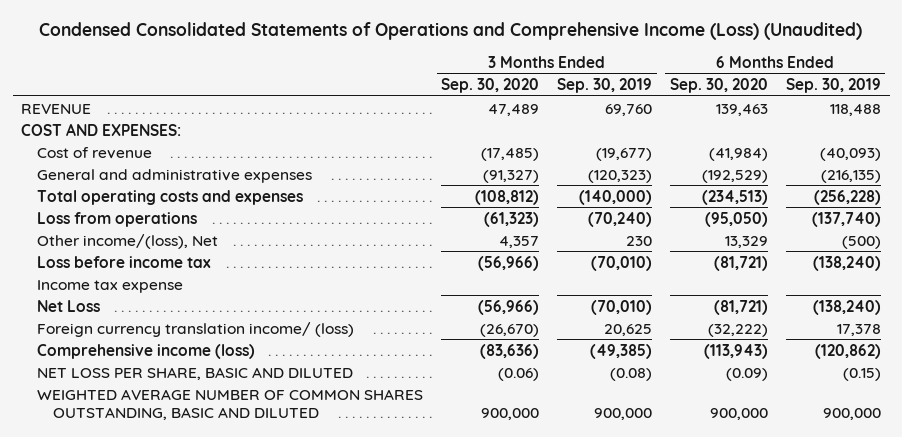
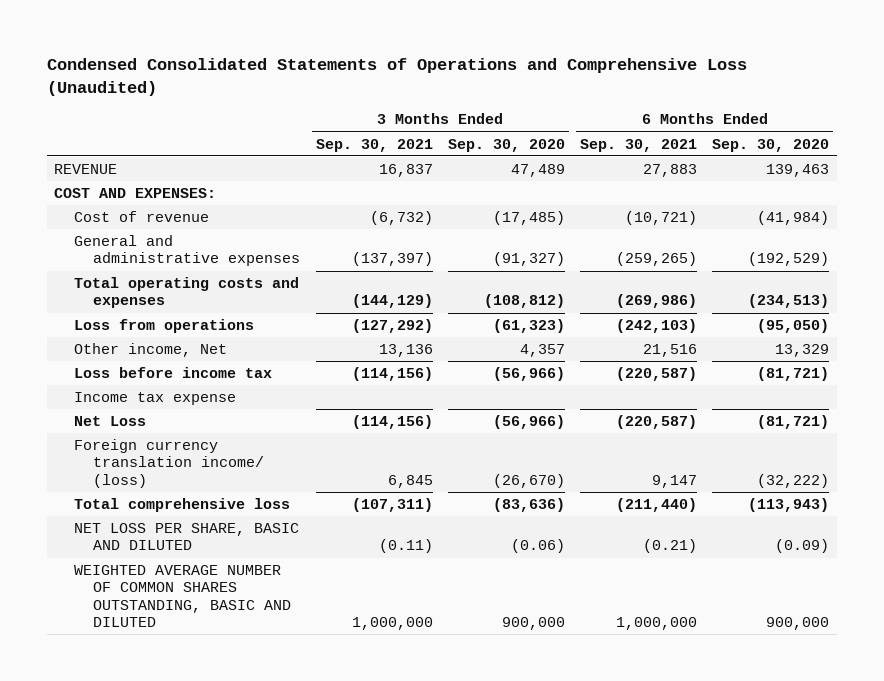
- Condensed Consolidated Statements of Operations and Comprehensive Income (Loss) (Unaudited)
+ Condensed Consolidated Statements of Operations and Comprehensive Loss (Unaudited)
- | 3 Months Ended Sep. 30, 2020 | 3 Months Ended Sep. 30, 2019 | 6 Months Ended Sep. 30, 2020 | 6 Months Ended Sep. 30, 2019
+ | 3 Months Ended Sep. 30, 2021 | 3 Months Ended Sep. 30, 2020 | 6 Months Ended Sep. 30, 2021 | 6 Months Ended Sep. 30, 2020
- Other income/(loss), Net | 4,357 | 230 | 13,329 | (500)
+ Other income, Net | 13,136 | 4,357 | 21,516 | 13,329
- Comprehensive income (loss) | (83,636) | (49,385) | (113,943) | (120,862)
+ Total comprehensive loss | (107,311) | (83,636) | (211,440) | (113,943)

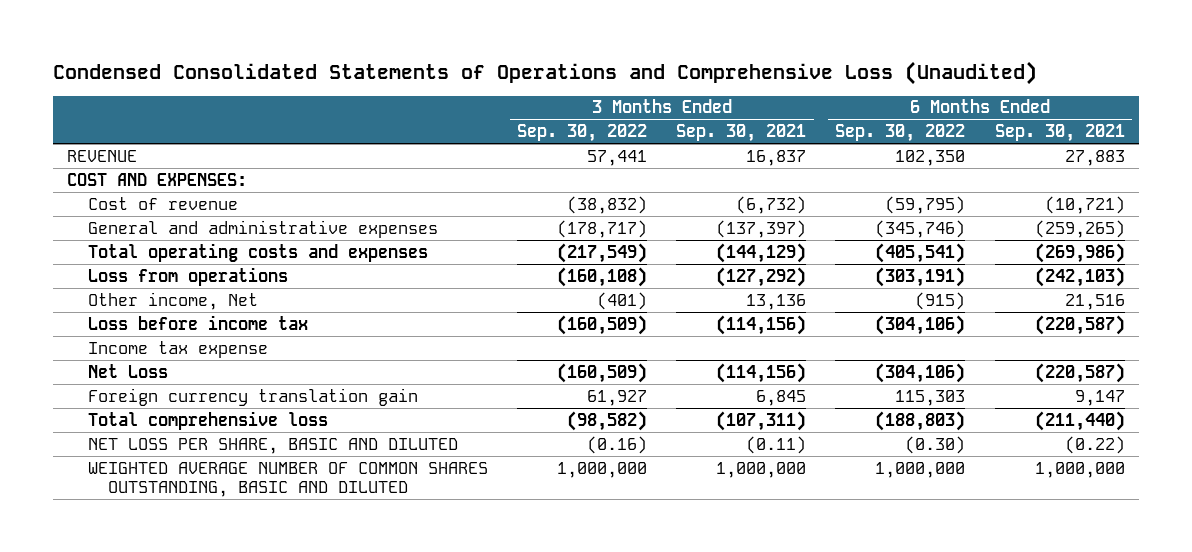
- | 3 Months Ended Sep. 30, 2021 | 3 Months Ended Sep. 30, 2020 | 6 Months Ended Sep. 30, 2021 | 6 Months Ended Sep. 30, 2020
+ | 3 Months Ended Sep. 30, 2022 | 3 Months Ended Sep. 30, 2021 | 6 Months Ended Sep. 30, 2022 | 6 Months Ended Sep. 30, 2021
- Foreign currency translation income/ (loss) | 6,845 | (26,670) | 9,147 | (32,222)
+ Foreign currency translation gain | 61,927 | 6,845 | 115,303 | 9,147
- NET LOSS PER SHARE, BASIC AND DILUTED | (0.11) | (0.06) | (0.21) | (0.09)
+ NET LOSS PER SHARE, BASIC AND DILUTED | (0.16) | (0.11) | (0.30) | (0.22)

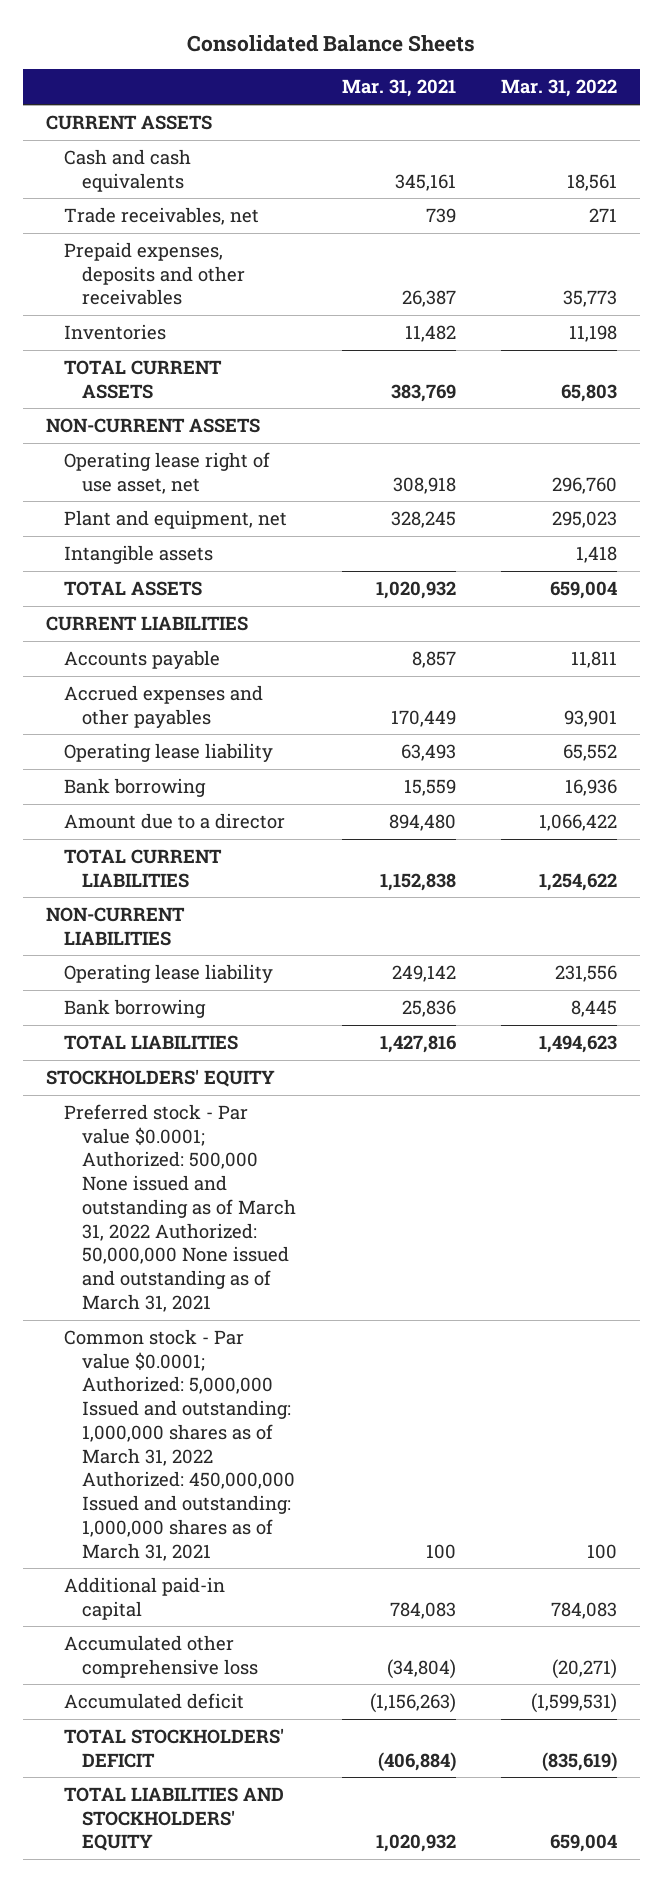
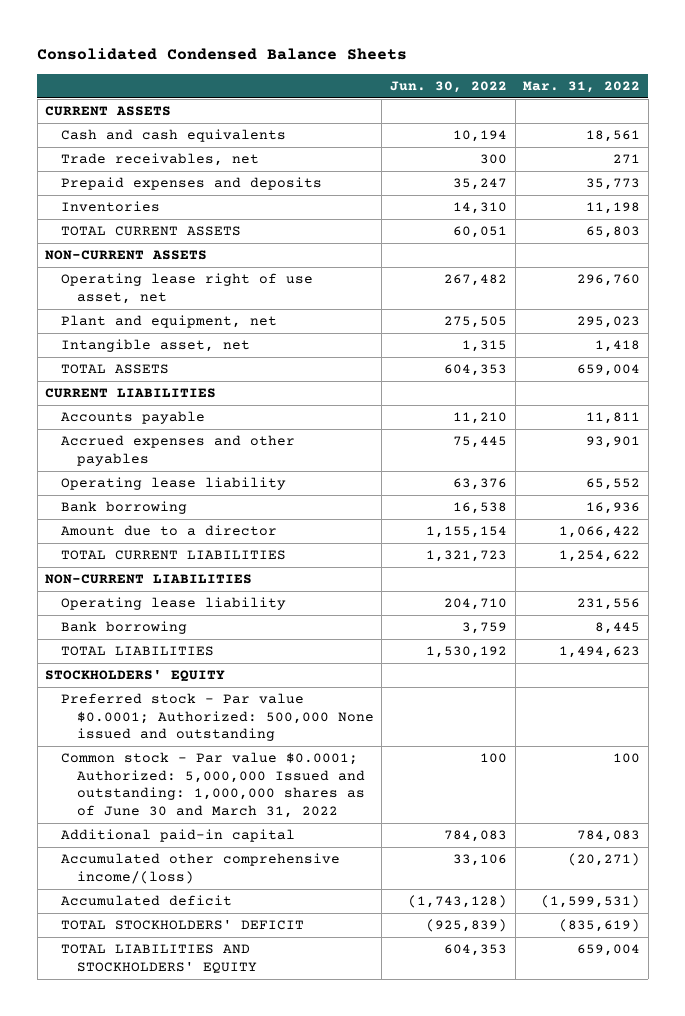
- Consolidated Balance Sheets
+ Consolidated Condensed Balance Sheets
- | Mar. 31, 2021 | Mar. 31, 2022
+ | Jun. 30, 2022 | Mar. 31, 2022
- Prepaid expenses, deposits and other receivables | 26,387 | 35,773
+ Prepaid expenses and deposits | 35,247 | 35,773
- Intangible assets | | 1,418
+ Intangible asset, net | 1,315 | 1,418
- Preferred stock - Par value $0.0001; Authorized: 500,000 None issued and outstanding as of March 31, 2022 Authorized: 50,000,000 None issued and outstanding as of March 31, 2021
- Common stock - Par value $0.0001; Authorized: 5,000,000 Issued and outstanding: 1,000,000 shares as of March 31, 2022 Authorized: 450,000,000 Issued and outstanding: 1,000,000 shares as of March 31, 2021 | 100 | 100
+ Preferred stock - Par value $0.0001; Authorized: 500,000 None issued and outstanding
+ Common stock - Par value $0.0001; Authorized: 5,000,000 Issued and outstanding: 1,000,000 shares as of June 30 and March 31, 2022 | 100 | 100
- Accumulated other comprehensive loss | (34,804) | (20,271)
+ Accumulated other comprehensive income/(loss) | 33,106 | (20,271)

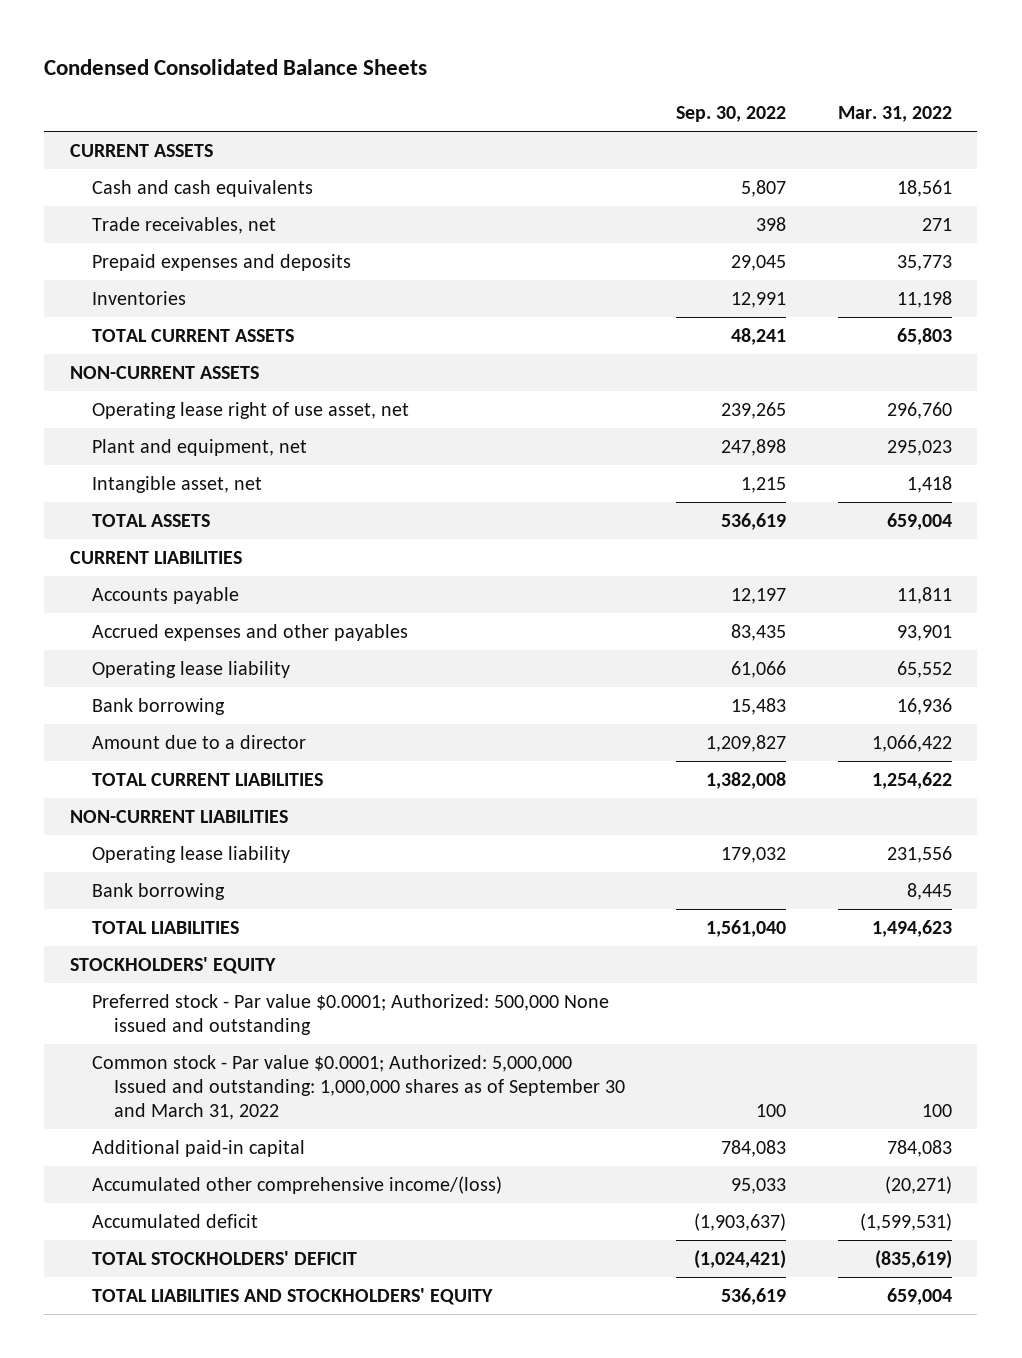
- Consolidated Condensed Balance Sheets
+ Condensed Consolidated Balance Sheets
- | Jun. 30, 2022 | Mar. 31, 2022
+ | Sep. 30, 2022 | Mar. 31, 2022
- Common stock - Par value $0.0001; Authorized: 5,000,000 Issued and outstanding: 1,000,000 shares as of June 30 and March 31, 2022 | 100 | 100
+ Common stock - Par value $0.0001; Authorized: 5,000,000 Issued and outstanding: 1,000,000 shares as of September 30 and March 31, 2022 | 100 | 100

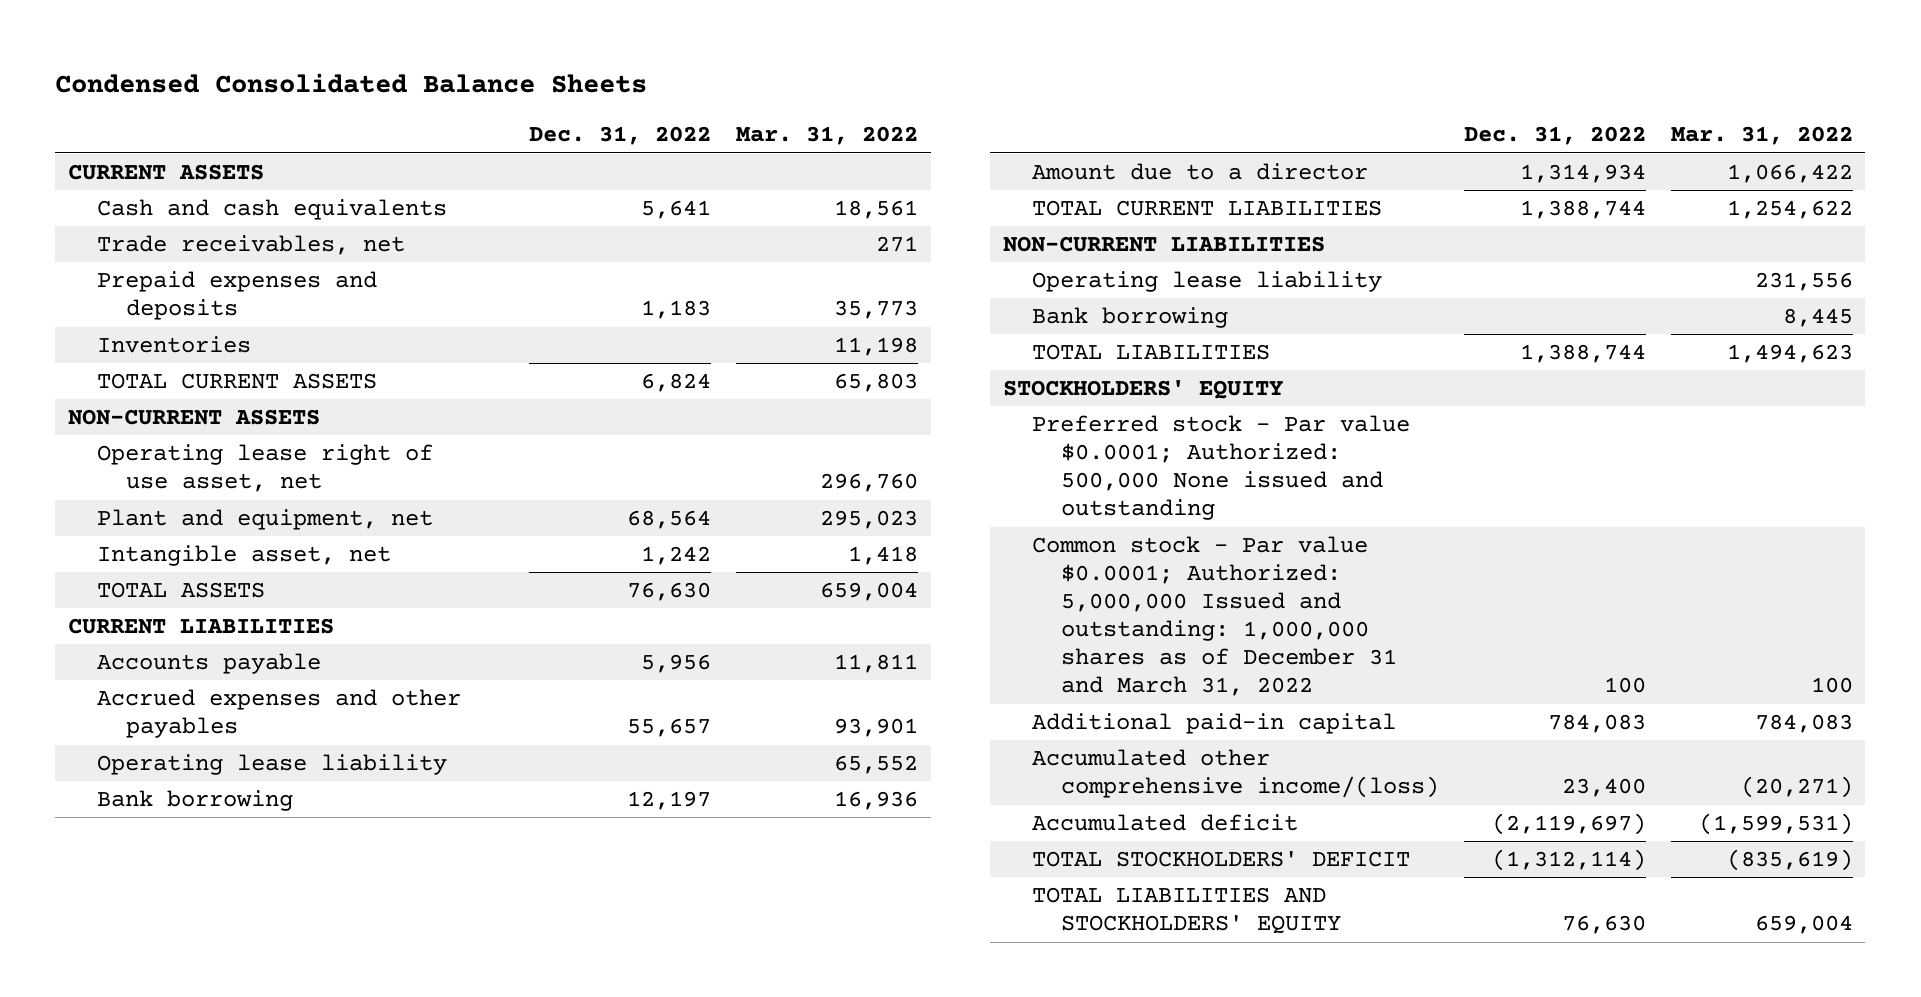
- | Sep. 30, 2022 | Mar. 31, 2022
+ | Dec. 31, 2022 | Mar. 31, 2022
- Common stock - Par value $0.0001; Authorized: 5,000,000 Issued and outstanding: 1,000,000 shares as of September 30 and March 31, 2022 | 100 | 100
+ Common stock - Par value $0.0001; Authorized: 5,000,000 Issued and outstanding: 1,000,000 shares as of December 31 and March 31, 2022 | 100 | 100

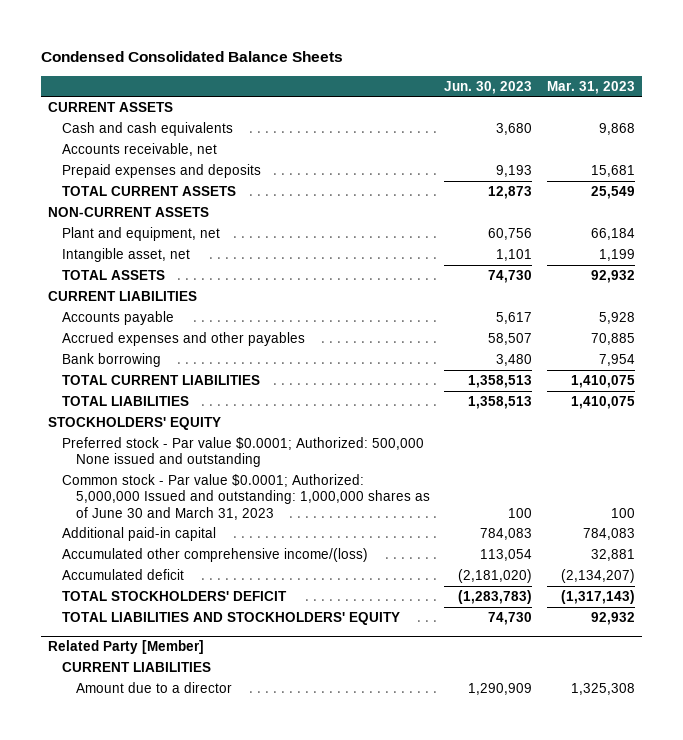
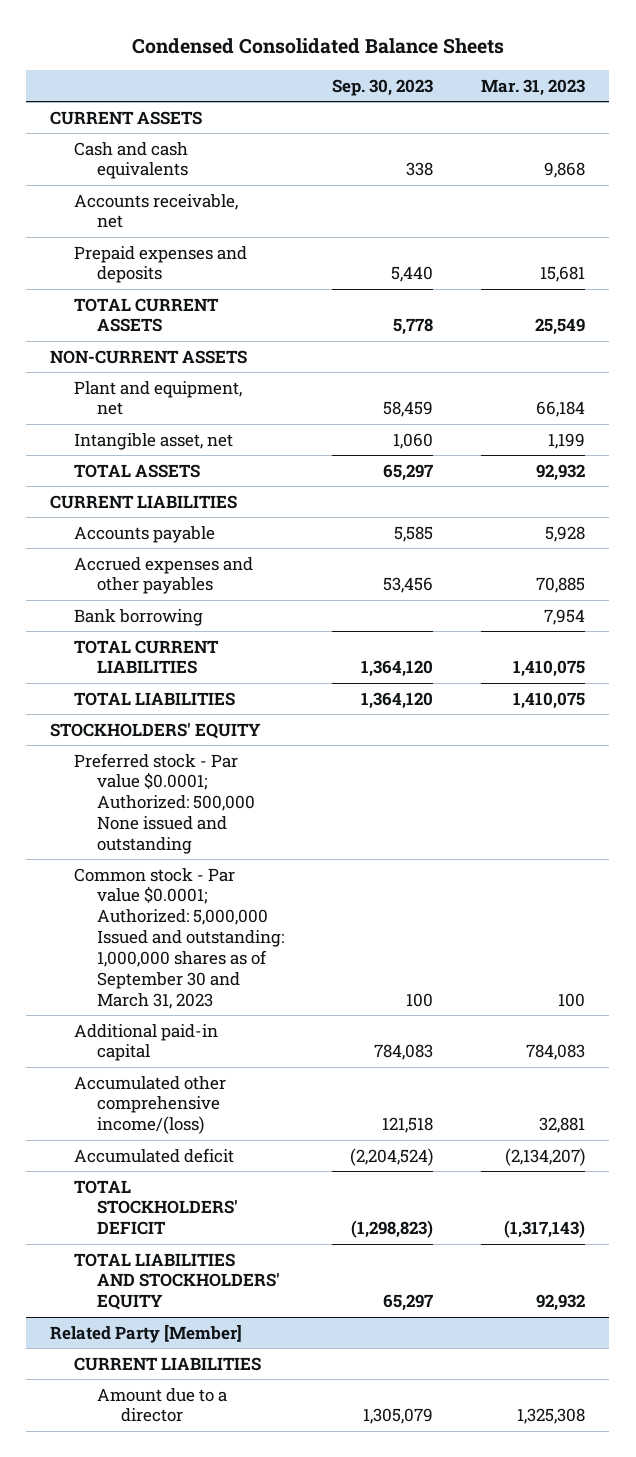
- | Jun. 30, 2023 | Mar. 31, 2023
+ | Sep. 30, 2023 | Mar. 31, 2023
- Common stock - Par value $0.0001; Authorized: 5,000,000 Issued and outstanding: 1,000,000 shares as of June 30 and March 31, 2023 | 100 | 100
+ Common stock - Par value $0.0001; Authorized: 5,000,000 Issued and outstanding: 1,000,000 shares as of September 30 and March 31, 2023 | 100 | 100

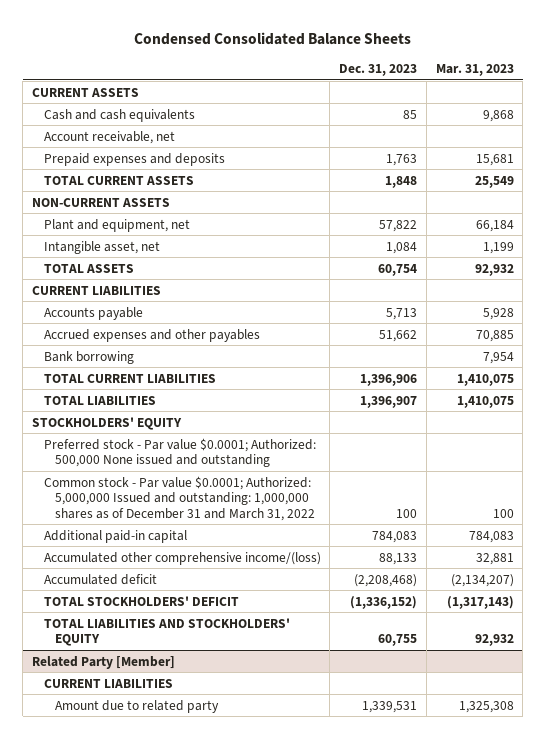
- | Sep. 30, 2023 | Mar. 31, 2023
+ | Dec. 31, 2023 | Mar. 31, 2023
- Accounts receivable, net
+ Account receivable, net
- Common stock - Par value $0.0001; Authorized: 5,000,000 Issued and outstanding: 1,000,000 shares as of September 30 and March 31, 2023 | 100 | 100
+ Common stock - Par value $0.0001; Authorized: 5,000,000 Issued and outstanding: 1,000,000 shares as of December 31 and March 31, 2022 | 100 | 100
@ Related Party [Member]
- Amount due to a director | 1,305,079 | 1,325,308
+ Amount due to related party | 1,339,531 | 1,325,308

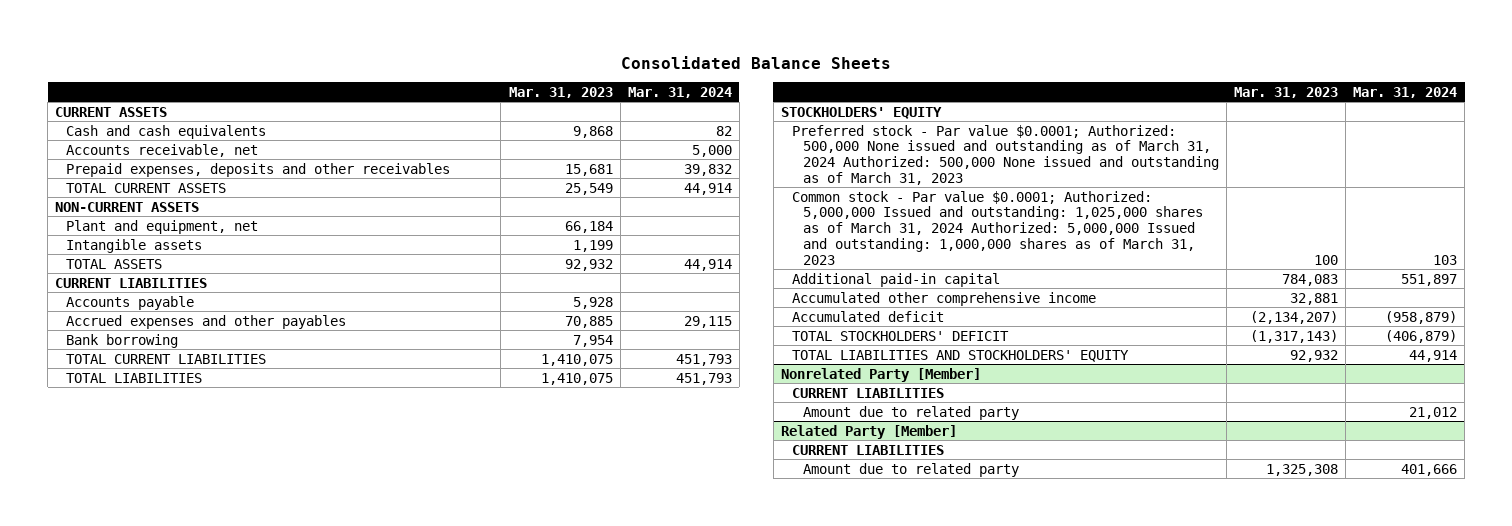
- Condensed Consolidated Balance Sheets
+ Consolidated Balance Sheets
- | Dec. 31, 2023 | Mar. 31, 2023
+ | Mar. 31, 2023 | Mar. 31, 2024
- Account receivable, net
- Prepaid expenses and deposits | 1,763 | 15,681
+ Accounts receivable, net | | 5,000
+ Prepaid expenses, deposits and other receivables | 15,681 | 39,832
- Intangible asset, net | 1,084 | 1,199
+ Intangible assets | 1,199 |
- Preferred stock - Par value $0.0001; Authorized: 500,000 None issued and outstanding
- Common stock - Par value $0.0001; Authorized: 5,000,000 Issued and outstanding: 1,000,000 shares as of December 31 and March 31, 2022 | 100 | 100
+ Preferred stock - Par value $0.0001; Authorized: 500,000 None issued and outstanding as of March 31, 2024 Authorized: 500,000 None issued and outstanding as of March 31, 2023
+ Common stock - Par value $0.0001; Authorized: 5,000,000 Issued and outstanding: 1,025,000 shares as of March 31, 2024 Authorized: 5,000,000 Issued and outstanding: 1,000,000 shares as of March 31, 2023 | 100 | 103
- Accumulated other comprehensive income/(loss) | 88,133 | 32,881
+ Accumulated other comprehensive income | 32,881 |
+ Nonrelated Party [Member]
+ CURRENT LIABILITIES
+ Amount due to related party | | 21,012

